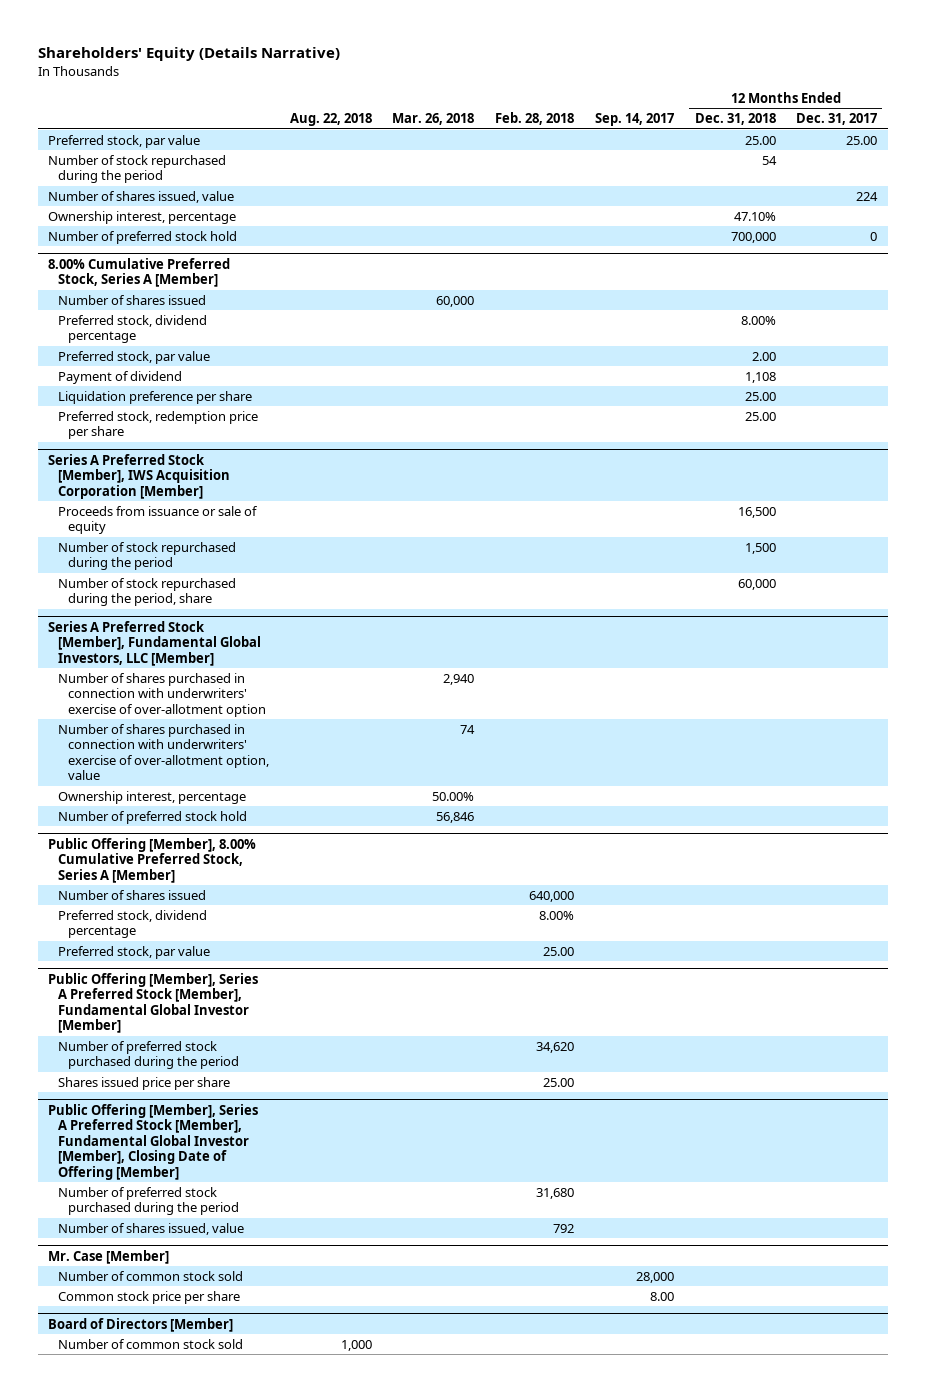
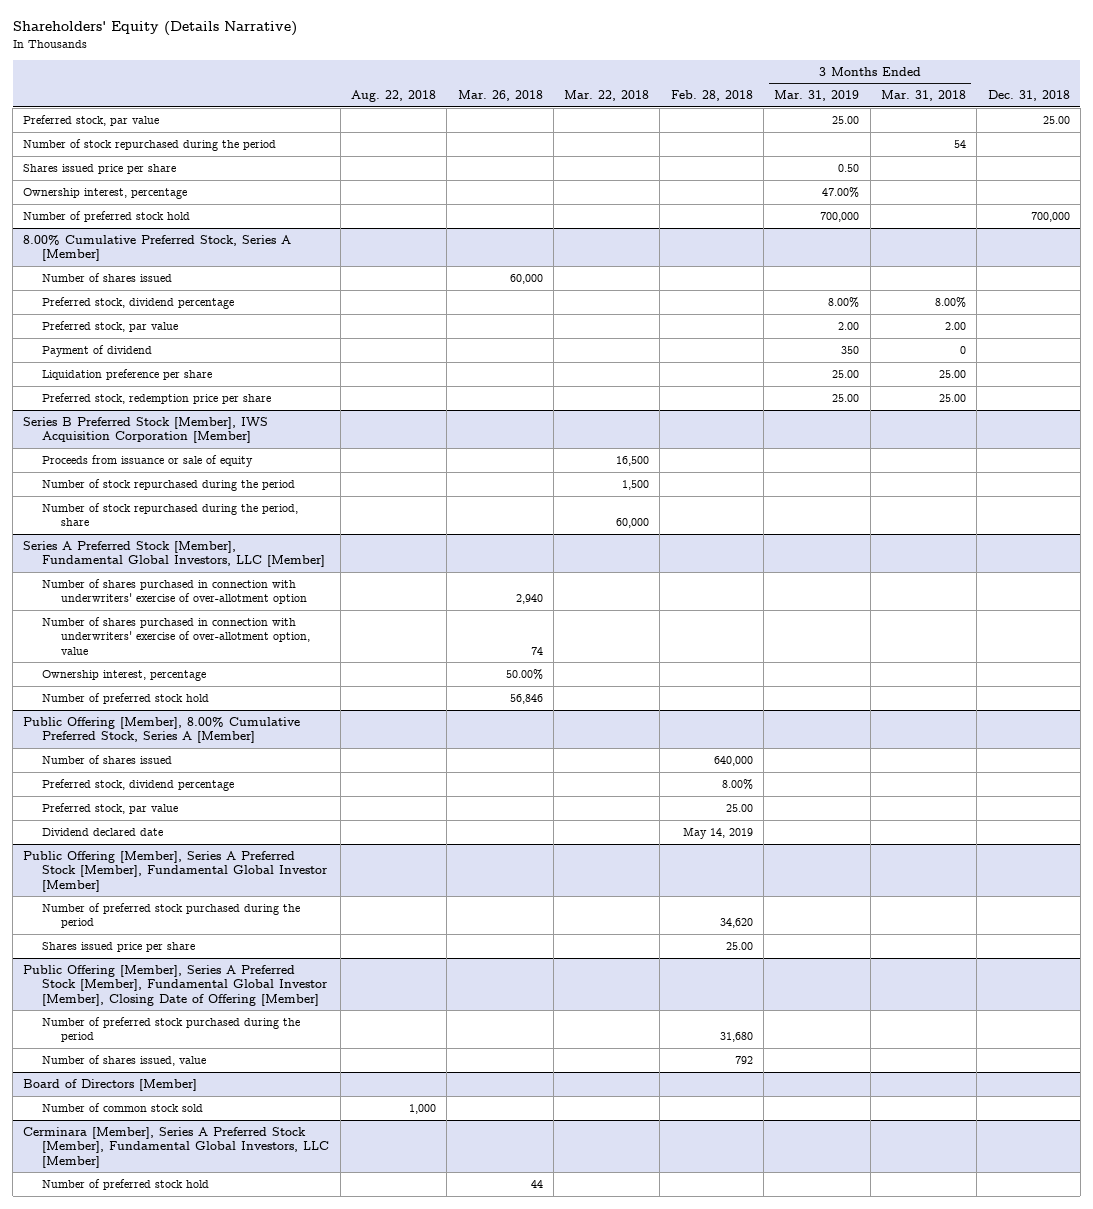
- | Aug. 22, 2018 | Mar. 26, 2018 | Feb. 28, 2018 | Sep. 14, 2017 | 12 Months Ended Dec. 31, 2018 | 12 Months Ended Dec. 31, 2017
+ | Aug. 22, 2018 | Mar. 26, 2018 | Mar. 22, 2018 | Feb. 28, 2018 | 3 Months Ended Mar. 31, 2019 | 3 Months Ended Mar. 31, 2018 | Dec. 31, 2018
- Number of shares issued, value | | | | | | 224
+ Shares issued price per share | | | | | 0.50 | |
- Series A Preferred Stock [Member], IWS Acquisition Corporation [Member]
+ Series B Preferred Stock [Member], IWS Acquisition Corporation [Member]
@ Public Offering [Member], 8.00% Cumulative Preferred Stock, Series A [Member]
+ Dividend declared date | | | | May 14, 2019 | | |
- Mr. Case [Member]
- Number of common stock sold | | | | 28,000 | |
- Common stock price per share | | | | 8.00 | |
+ Cerminara [Member], Series A Preferred Stock [Member], Fundamental Global Investors, LLC [Member]
+ Number of preferred stock hold | | 44 | | | | |

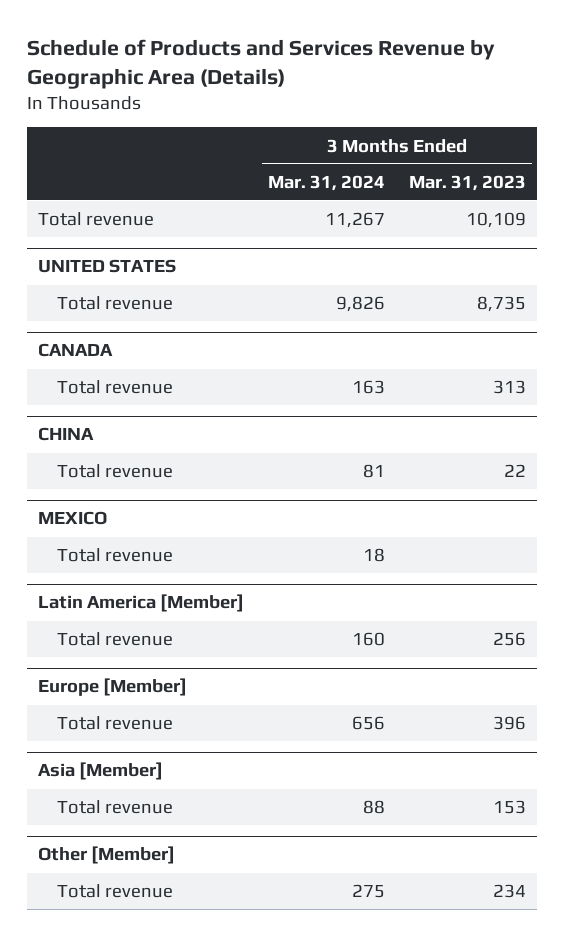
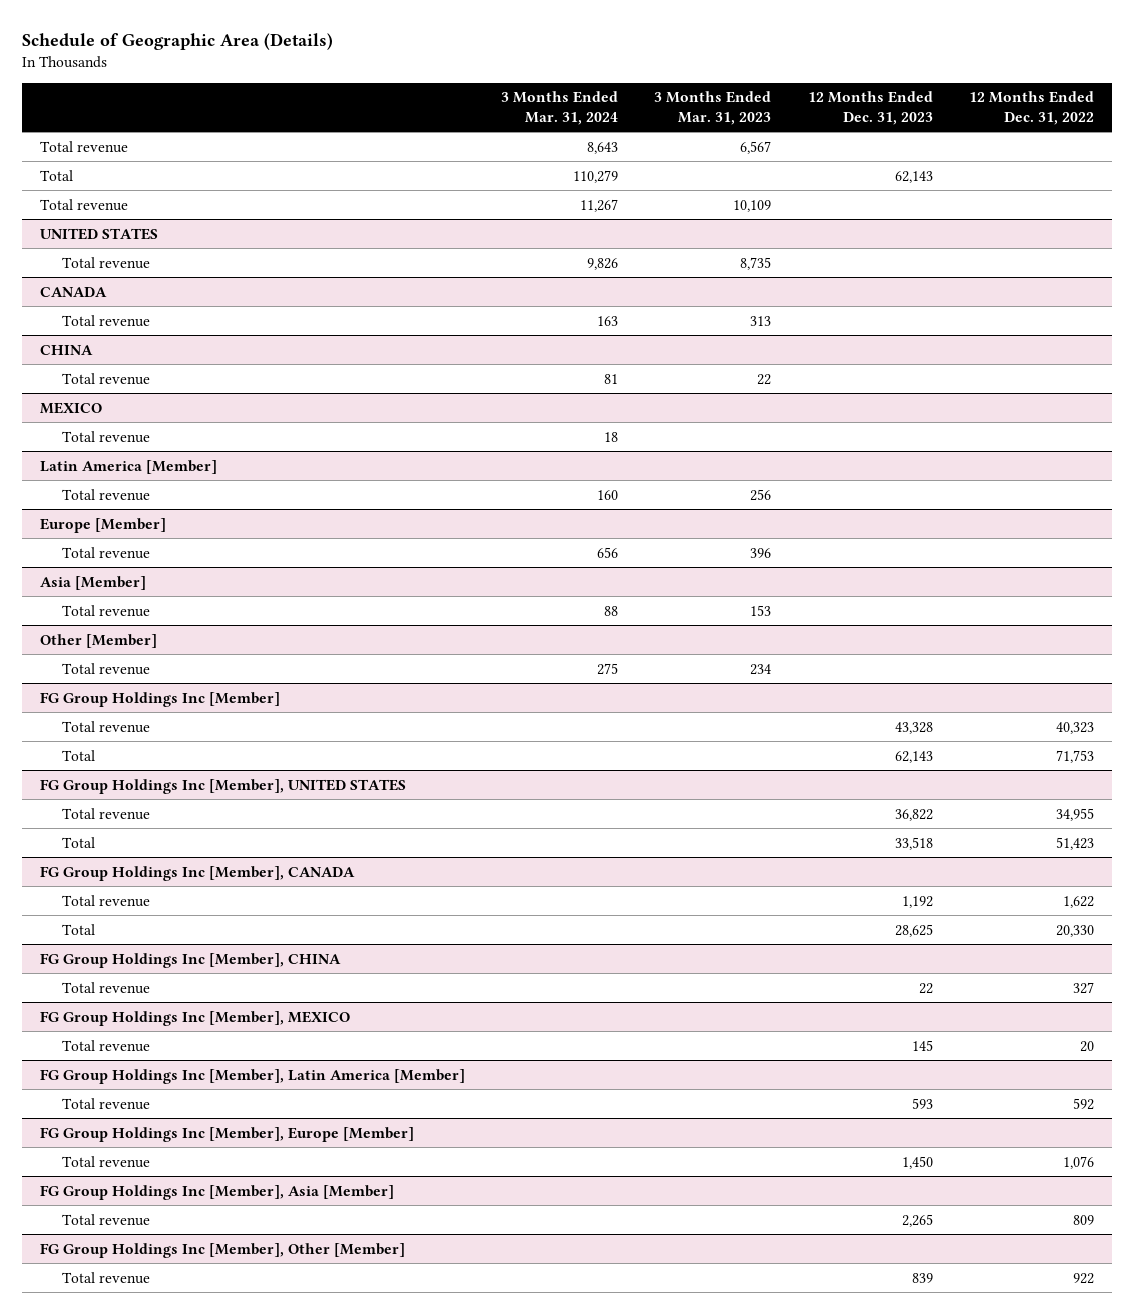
- Schedule of Products and Services Revenue by Geographic Area (Details)
+ Schedule of Geographic Area (Details)
- | 3 Months Ended Mar. 31, 2024 | 3 Months Ended Mar. 31, 2023
+ | 3 Months Ended Mar. 31, 2024 | 3 Months Ended Mar. 31, 2023 | 12 Months Ended Dec. 31, 2023 | 12 Months Ended Dec. 31, 2022
+ Total revenue | 8,643 | 6,567 | |
+ Total | 110,279 | | 62,143 |
+ FG Group Holdings Inc [Member]
+ Total revenue | | | 43,328 | 40,323
+ Total | | | 62,143 | 71,753
+ FG Group Holdings Inc [Member], UNITED STATES
+ Total revenue | | | 36,822 | 34,955
+ Total | | | 33,518 | 51,423
+ FG Group Holdings Inc [Member], CANADA
+ Total revenue | | | 1,192 | 1,622
+ Total | | | 28,625 | 20,330
+ FG Group Holdings Inc [Member], CHINA
+ Total revenue | | | 22 | 327
+ FG Group Holdings Inc [Member], MEXICO
+ Total revenue | | | 145 | 20
+ FG Group Holdings Inc [Member], Latin America [Member]
+ Total revenue | | | 593 | 592
+ FG Group Holdings Inc [Member], Europe [Member]
+ Total revenue | | | 1,450 | 1,076
+ FG Group Holdings Inc [Member], Asia [Member]
+ Total revenue | | | 2,265 | 809
+ FG Group Holdings Inc [Member], Other [Member]
+ Total revenue | | | 839 | 922

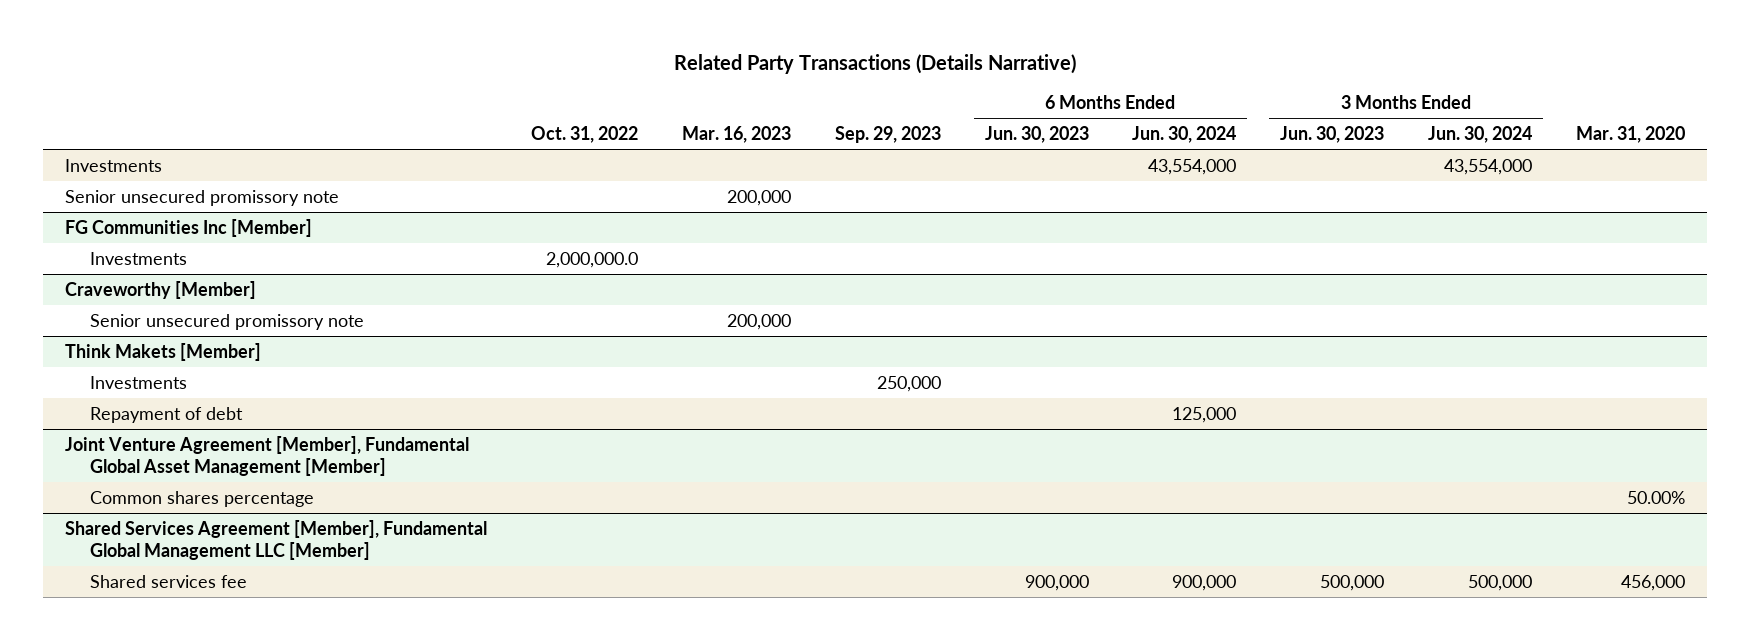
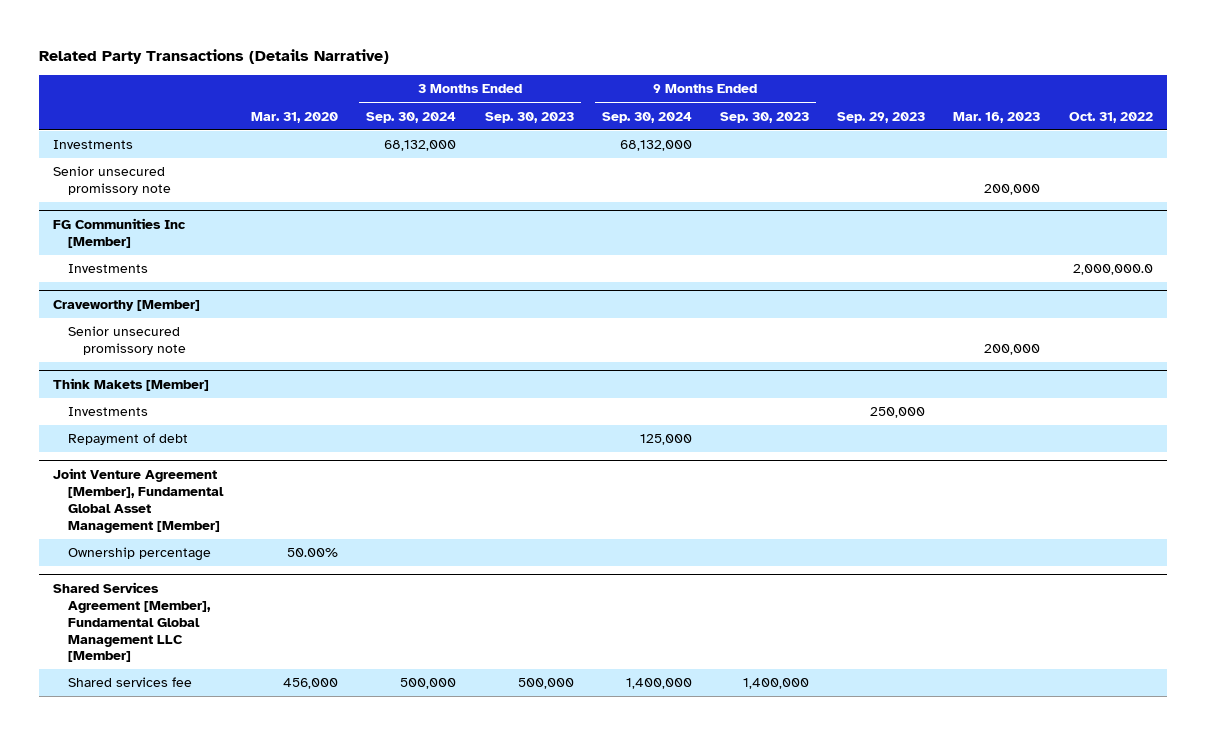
- | Oct. 31, 2022 | Mar. 16, 2023 | Sep. 29, 2023 | 6 Months Ended Jun. 30, 2023 | 6 Months Ended Jun. 30, 2024 | 3 Months Ended Jun. 30, 2023 | 3 Months Ended Jun. 30, 2024 | Mar. 31, 2020
+ | Mar. 31, 2020 | 3 Months Ended Sep. 30, 2024 | 3 Months Ended Sep. 30, 2023 | 9 Months Ended Sep. 30, 2024 | 9 Months Ended Sep. 30, 2023 | Sep. 29, 2023 | Mar. 16, 2023 | Oct. 31, 2022
@ Joint Venture Agreement [Member], Fundamental Global Asset Management [Member]
- Common shares percentage | | | | | | | | 50.00%
+ Ownership percentage | 50.00% | | | | | | |

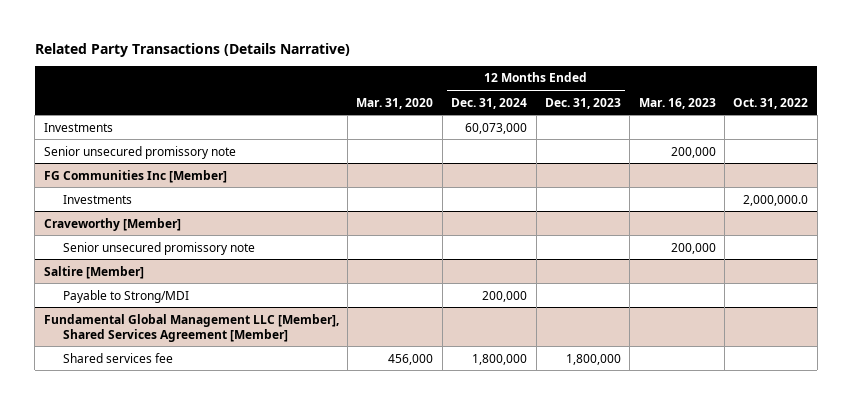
- | Mar. 31, 2020 | 3 Months Ended Sep. 30, 2024 | 3 Months Ended Sep. 30, 2023 | 9 Months Ended Sep. 30, 2024 | 9 Months Ended Sep. 30, 2023 | Sep. 29, 2023 | Mar. 16, 2023 | Oct. 31, 2022
+ | Mar. 31, 2020 | 12 Months Ended Dec. 31, 2024 | 12 Months Ended Dec. 31, 2023 | Mar. 16, 2023 | Oct. 31, 2022
- Think Makets [Member]
- Investments | | | | | | 250,000 | |
- Repayment of debt | | | | 125,000 | | | |
- Joint Venture Agreement [Member], Fundamental Global Asset Management [Member]
- Ownership percentage | 50.00% | | | | | | |
- Shared Services Agreement [Member], Fundamental Global Management LLC [Member]
+ Saltire [Member]
+ Payable to Strong/MDI | | 200,000 | | |
+ Fundamental Global Management LLC [Member], Shared Services Agreement [Member]

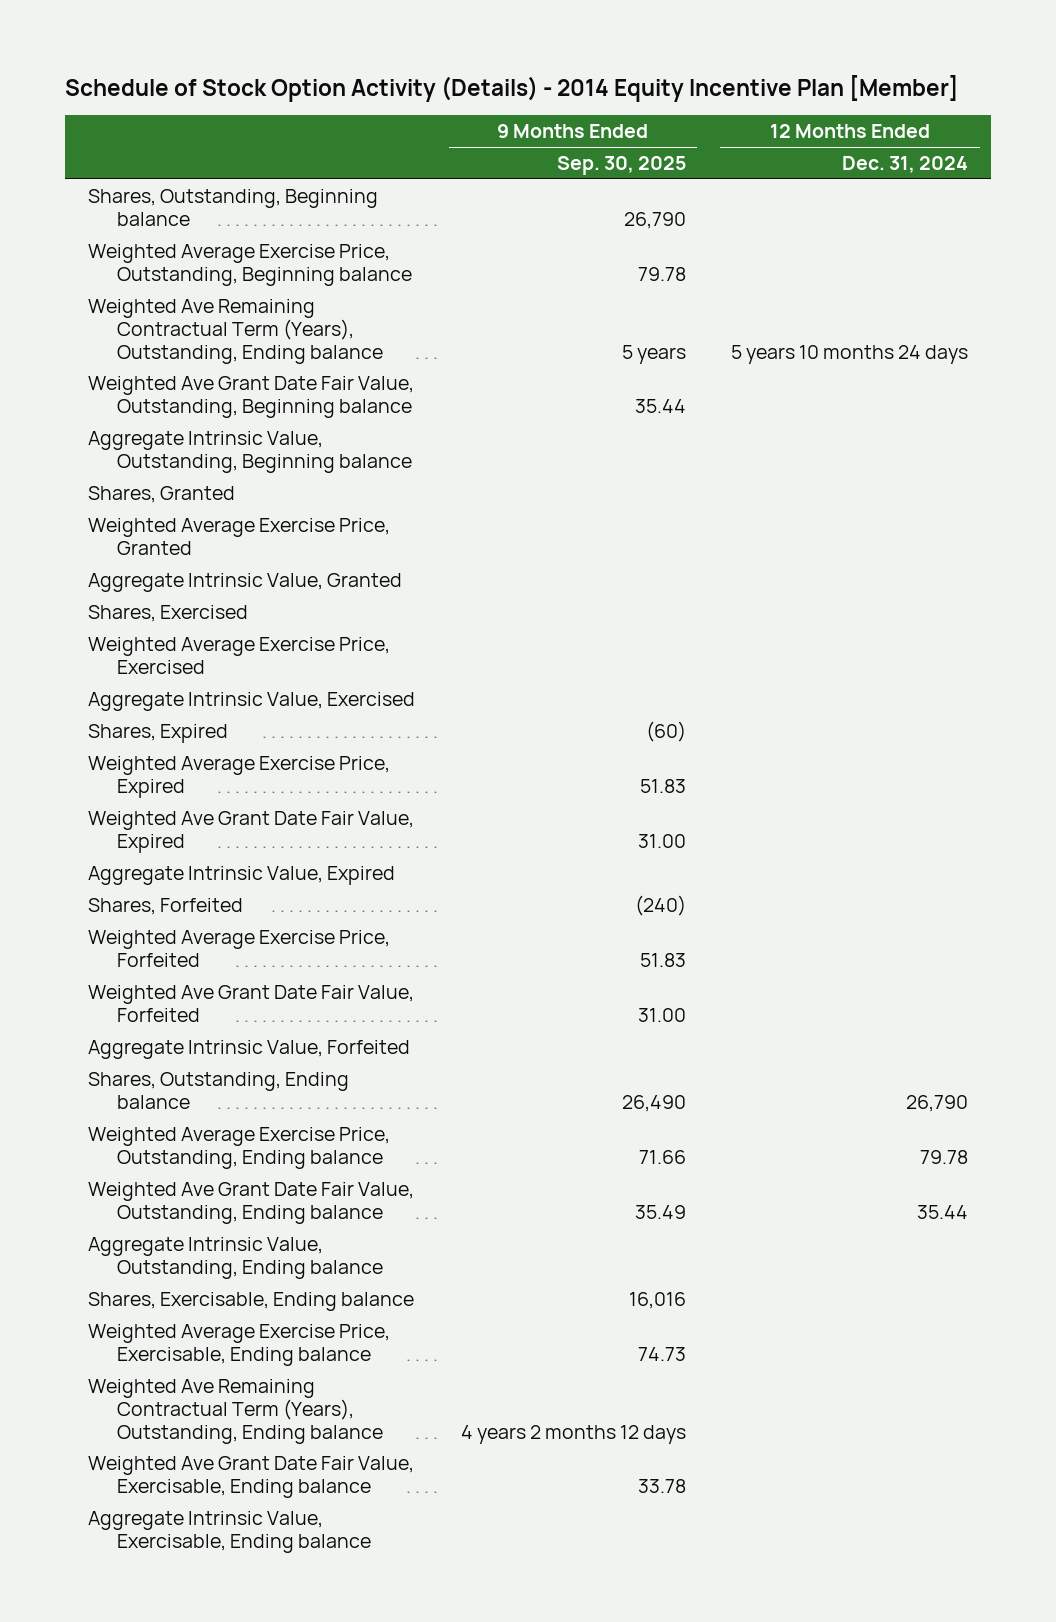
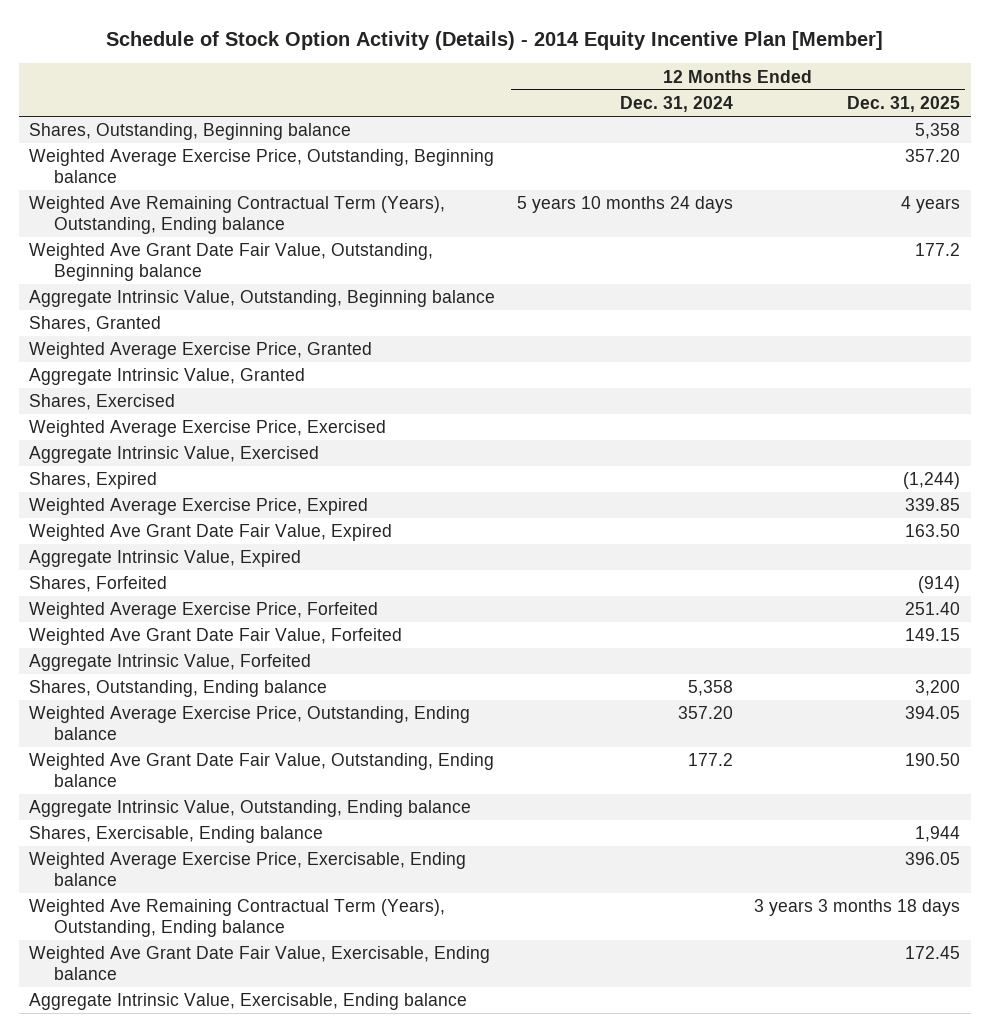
- | 9 Months Ended Sep. 30, 2025 | 12 Months Ended Dec. 31, 2024
+ | 12 Months Ended Dec. 31, 2024 | 12 Months Ended Dec. 31, 2025
- Shares, Outstanding, Ending balance | 26,490 | 26,790
- Weighted Average Exercise Price, Outstanding, Ending balance | 71.66 | 79.78
- Weighted Ave Grant Date Fair Value, Outstanding, Ending balance | 35.49 | 35.44
+ Shares, Outstanding, Ending balance | 5,358 | 3,200
+ Weighted Average Exercise Price, Outstanding, Ending balance | 357.20 | 394.05
+ Weighted Ave Grant Date Fair Value, Outstanding, Ending balance | 177.2 | 190.50

